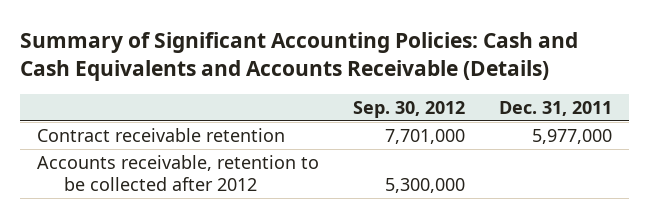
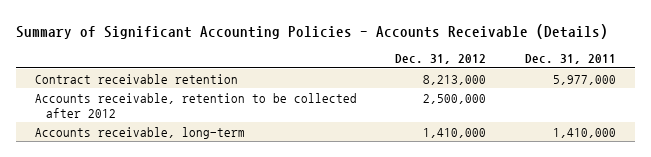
- Summary of Significant Accounting Policies: Cash and Cash Equivalents and Accounts Receivable (Details)
+ Summary of Significant Accounting Policies - Accounts Receivable (Details)
- | Sep. 30, 2012 | Dec. 31, 2011
+ | Dec. 31, 2012 | Dec. 31, 2011
+ Accounts receivable, long-term | 1,410,000 | 1,410,000

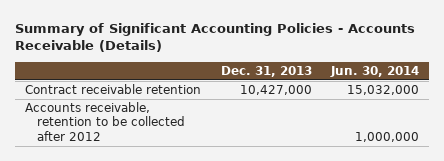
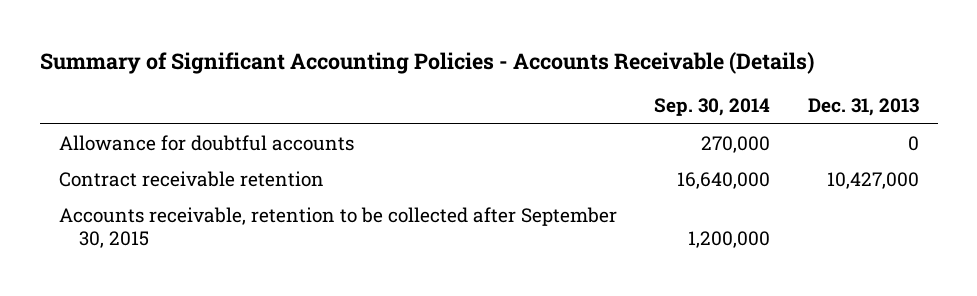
- | Dec. 31, 2013 | Jun. 30, 2014
+ | Sep. 30, 2014 | Dec. 31, 2013
+ Allowance for doubtful accounts | 270,000 | 0
- Accounts receivable, retention to be collected after 2012 | | 1,000,000
+ Accounts receivable, retention to be collected after September 30, 2015 | 1,200,000 |

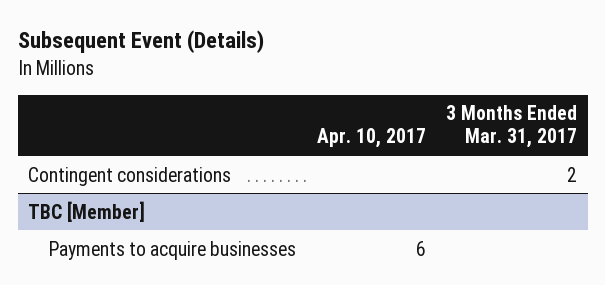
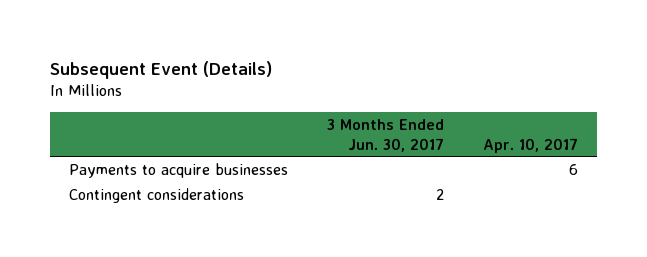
- | Apr. 10, 2017 | 3 Months Ended Mar. 31, 2017
+ | 3 Months Ended Jun. 30, 2017 | Apr. 10, 2017
+ Payments to acquire businesses | | 6
- TBC [Member]
- Payments to acquire businesses | 6 |

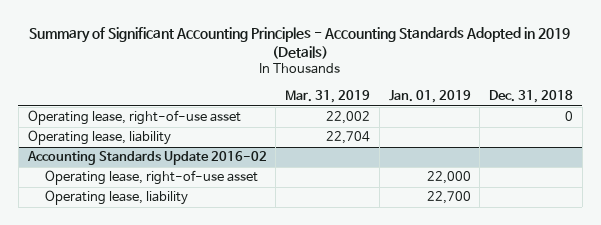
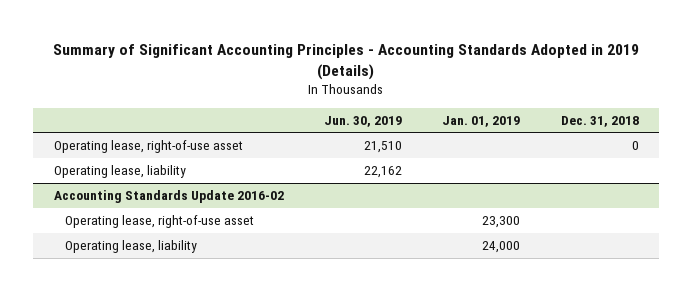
- | Mar. 31, 2019 | Jan. 01, 2019 | Dec. 31, 2018
+ | Jun. 30, 2019 | Jan. 01, 2019 | Dec. 31, 2018
@ Accounting Standards Update 2016-02
- Operating lease, right-of-use asset | | 22,000 |
- Operating lease, liability | | 22,700 |
+ Operating lease, right-of-use asset | | 23,300 |
+ Operating lease, liability | | 24,000 |

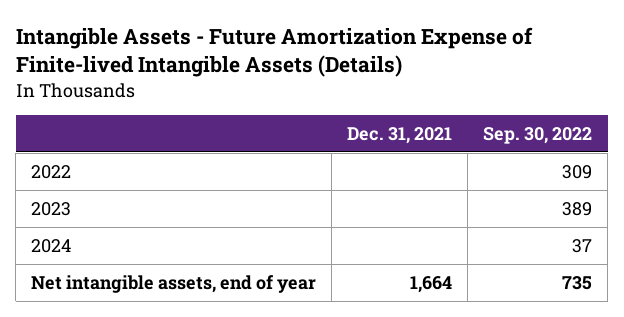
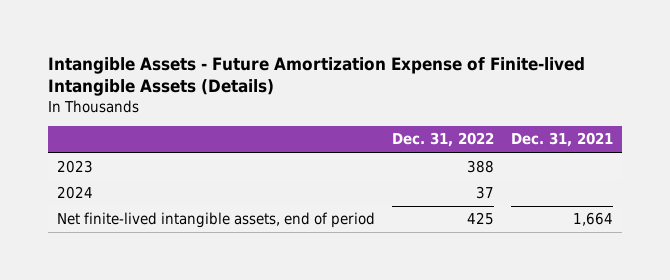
- | Dec. 31, 2021 | Sep. 30, 2022
+ | Dec. 31, 2022 | Dec. 31, 2021
- 2022 | | 309
- Net intangible assets, end of year | 1,664 | 735
+ Net finite-lived intangible assets, end of period | 425 | 1,664

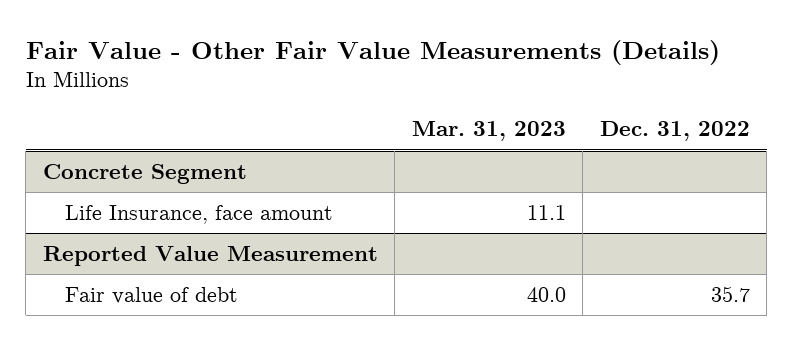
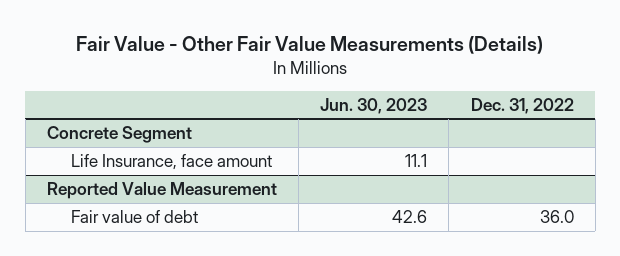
- | Mar. 31, 2023 | Dec. 31, 2022
+ | Jun. 30, 2023 | Dec. 31, 2022
@ Reported Value Measurement
- Fair value of debt | 40.0 | 35.7
+ Fair value of debt | 42.6 | 36.0

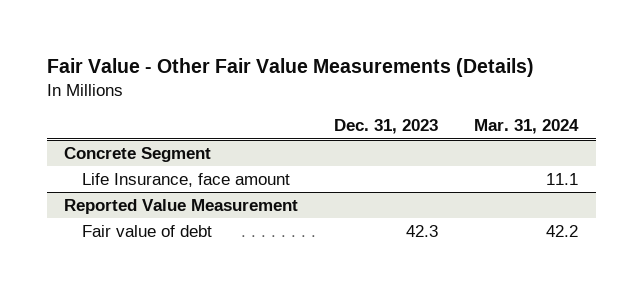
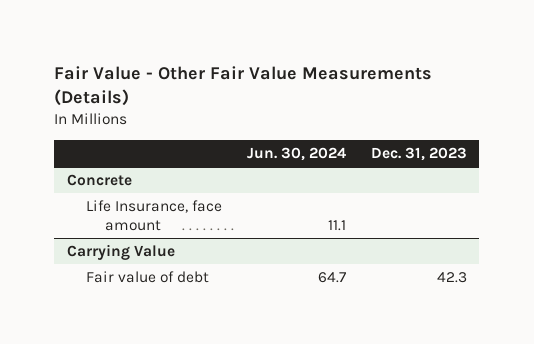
- | Dec. 31, 2023 | Mar. 31, 2024
+ | Jun. 30, 2024 | Dec. 31, 2023
- Concrete Segment
+ Concrete
- Reported Value Measurement
+ Carrying Value

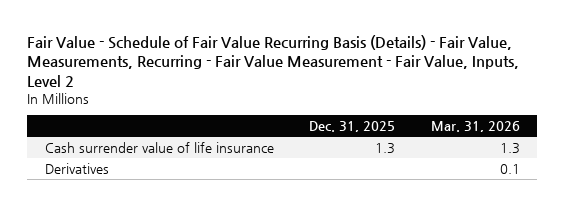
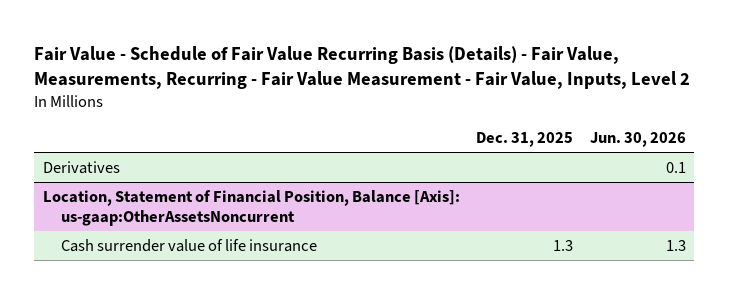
- | Dec. 31, 2025 | Mar. 31, 2026
+ | Dec. 31, 2025 | Jun. 30, 2026
- Cash surrender value of life insurance | 1.3 | 1.3
+ Location, Statement of Financial Position, Balance [Axis]: us-gaap:OtherAssetsNoncurrent
+ Cash surrender value of life insurance | 1.3 | 1.3

